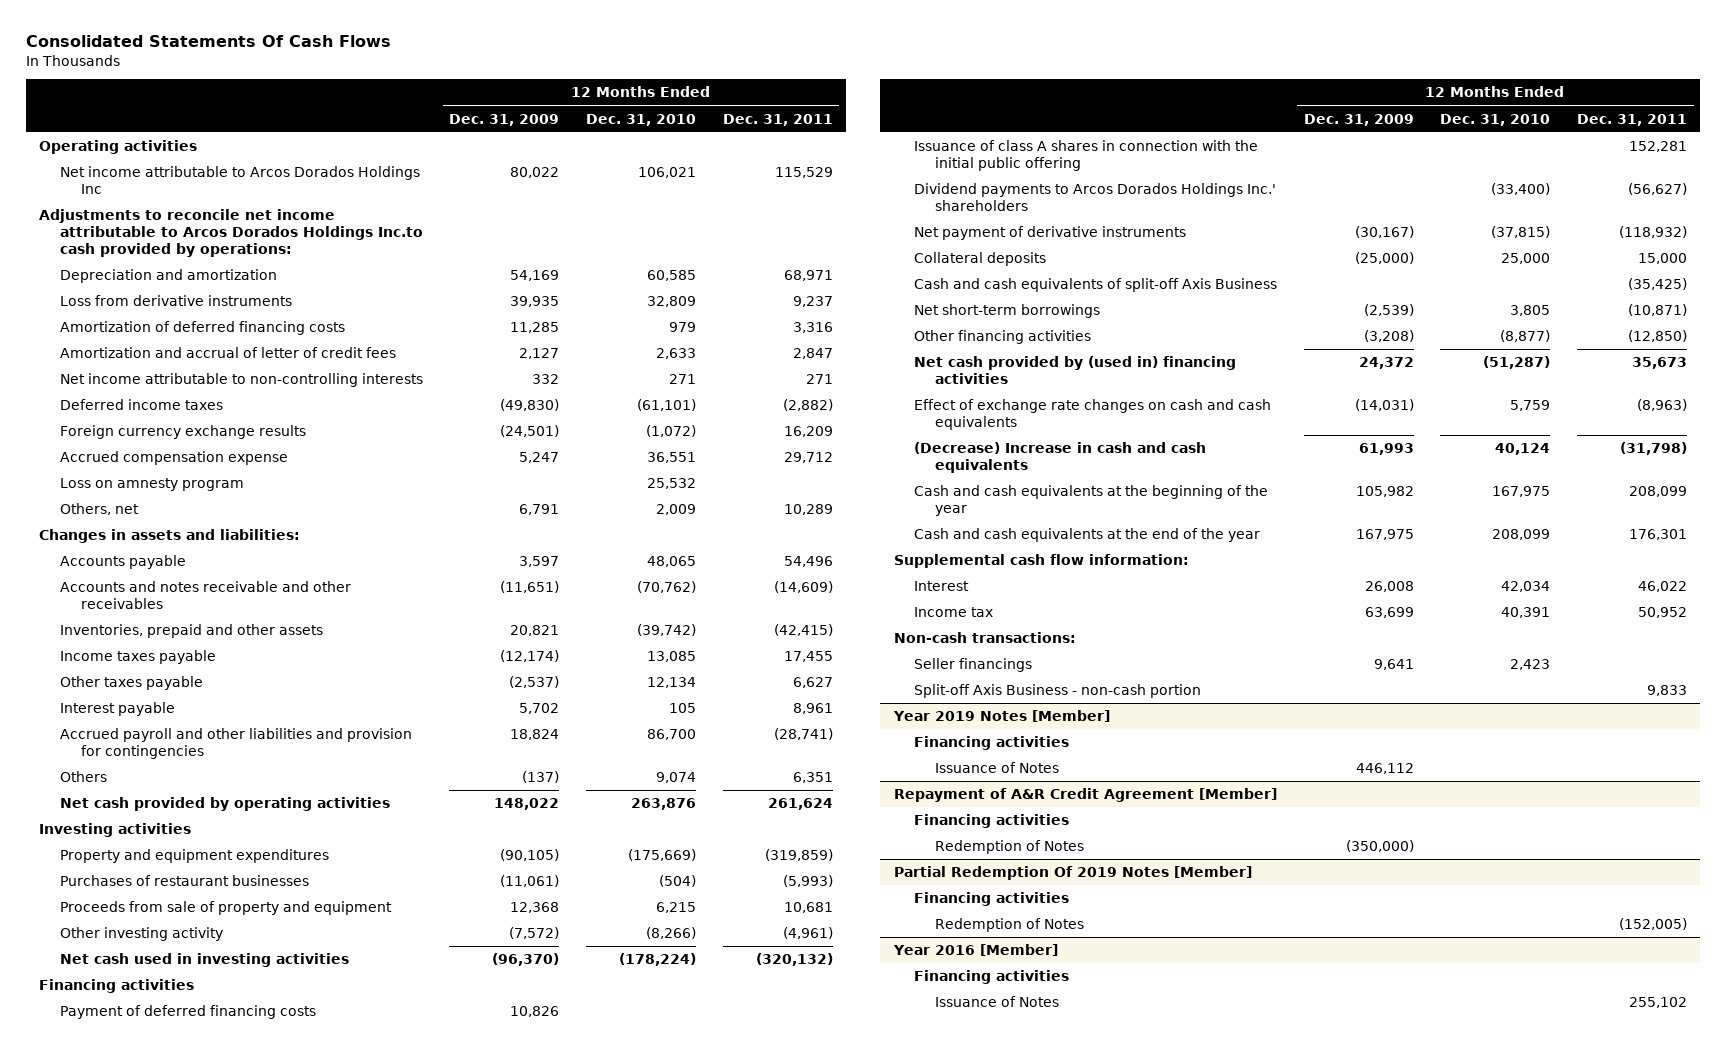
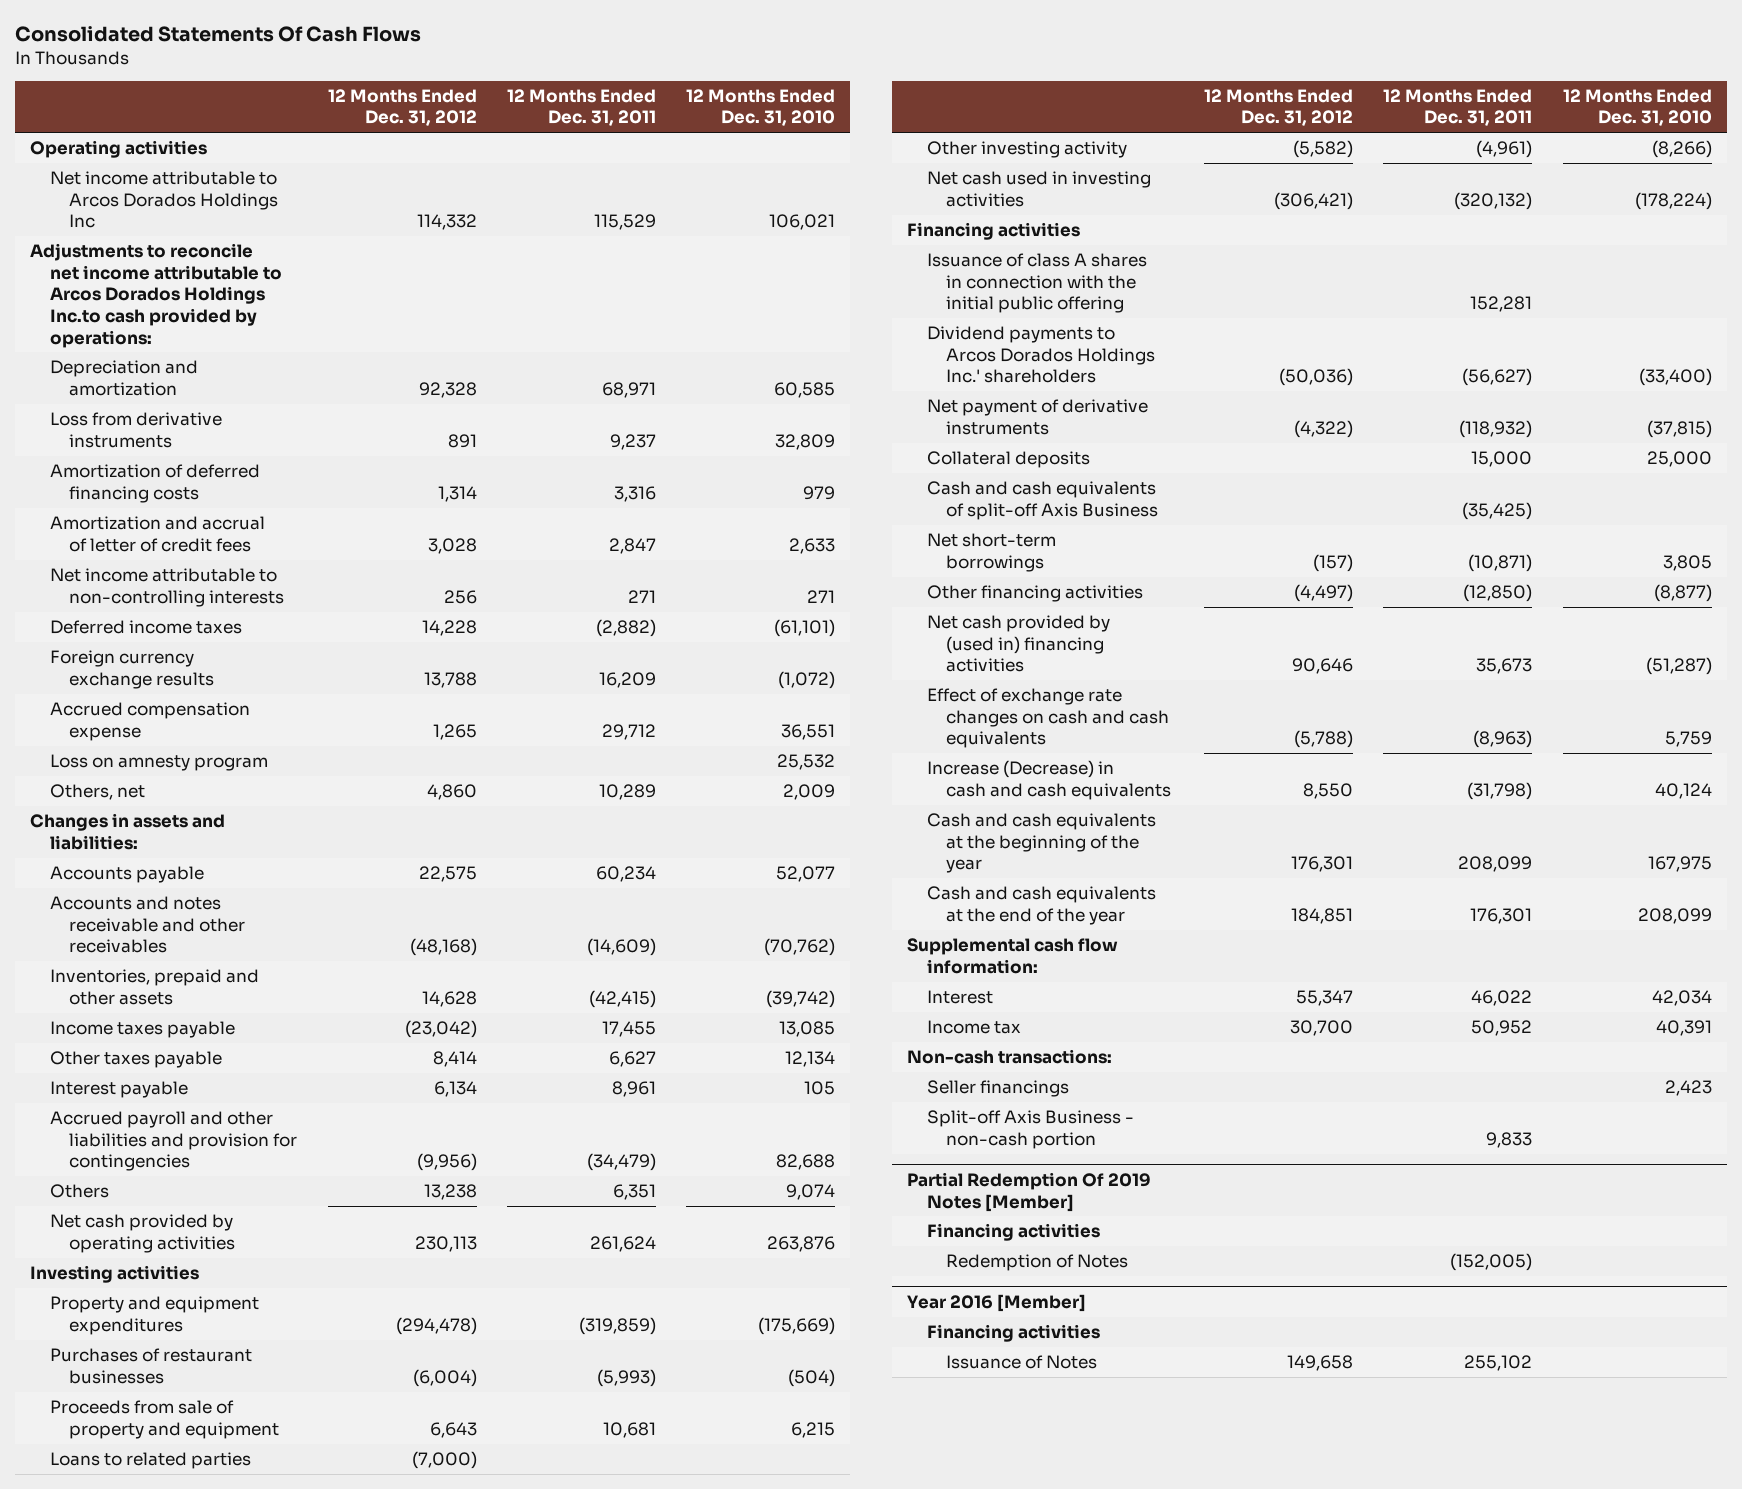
- | 12 Months Ended Dec. 31, 2009 | 12 Months Ended Dec. 31, 2010 | 12 Months Ended Dec. 31, 2011
+ | 12 Months Ended Dec. 31, 2012 | 12 Months Ended Dec. 31, 2011 | 12 Months Ended Dec. 31, 2010
- Accounts payable | 3,597 | 48,065 | 54,496
+ Accounts payable | 22,575 | 60,234 | 52,077
- Accrued payroll and other liabilities and provision for contingencies | 18,824 | 86,700 | (28,741)
+ Accrued payroll and other liabilities and provision for contingencies | (9,956) | (34,479) | 82,688
+ Loans to related parties | (7,000) | |
- Payment of deferred financing costs | 10,826 | |
- (Decrease) Increase in cash and cash equivalents | 61,993 | 40,124 | (31,798)
+ Increase (Decrease) in cash and cash equivalents | 8,550 | (31,798) | 40,124
- Year 2019 Notes [Member]
- Financing activities
- Issuance of Notes | 446,112 | |
- Repayment of A&R Credit Agreement [Member]
- Financing activities
- Redemption of Notes | (350,000) | |

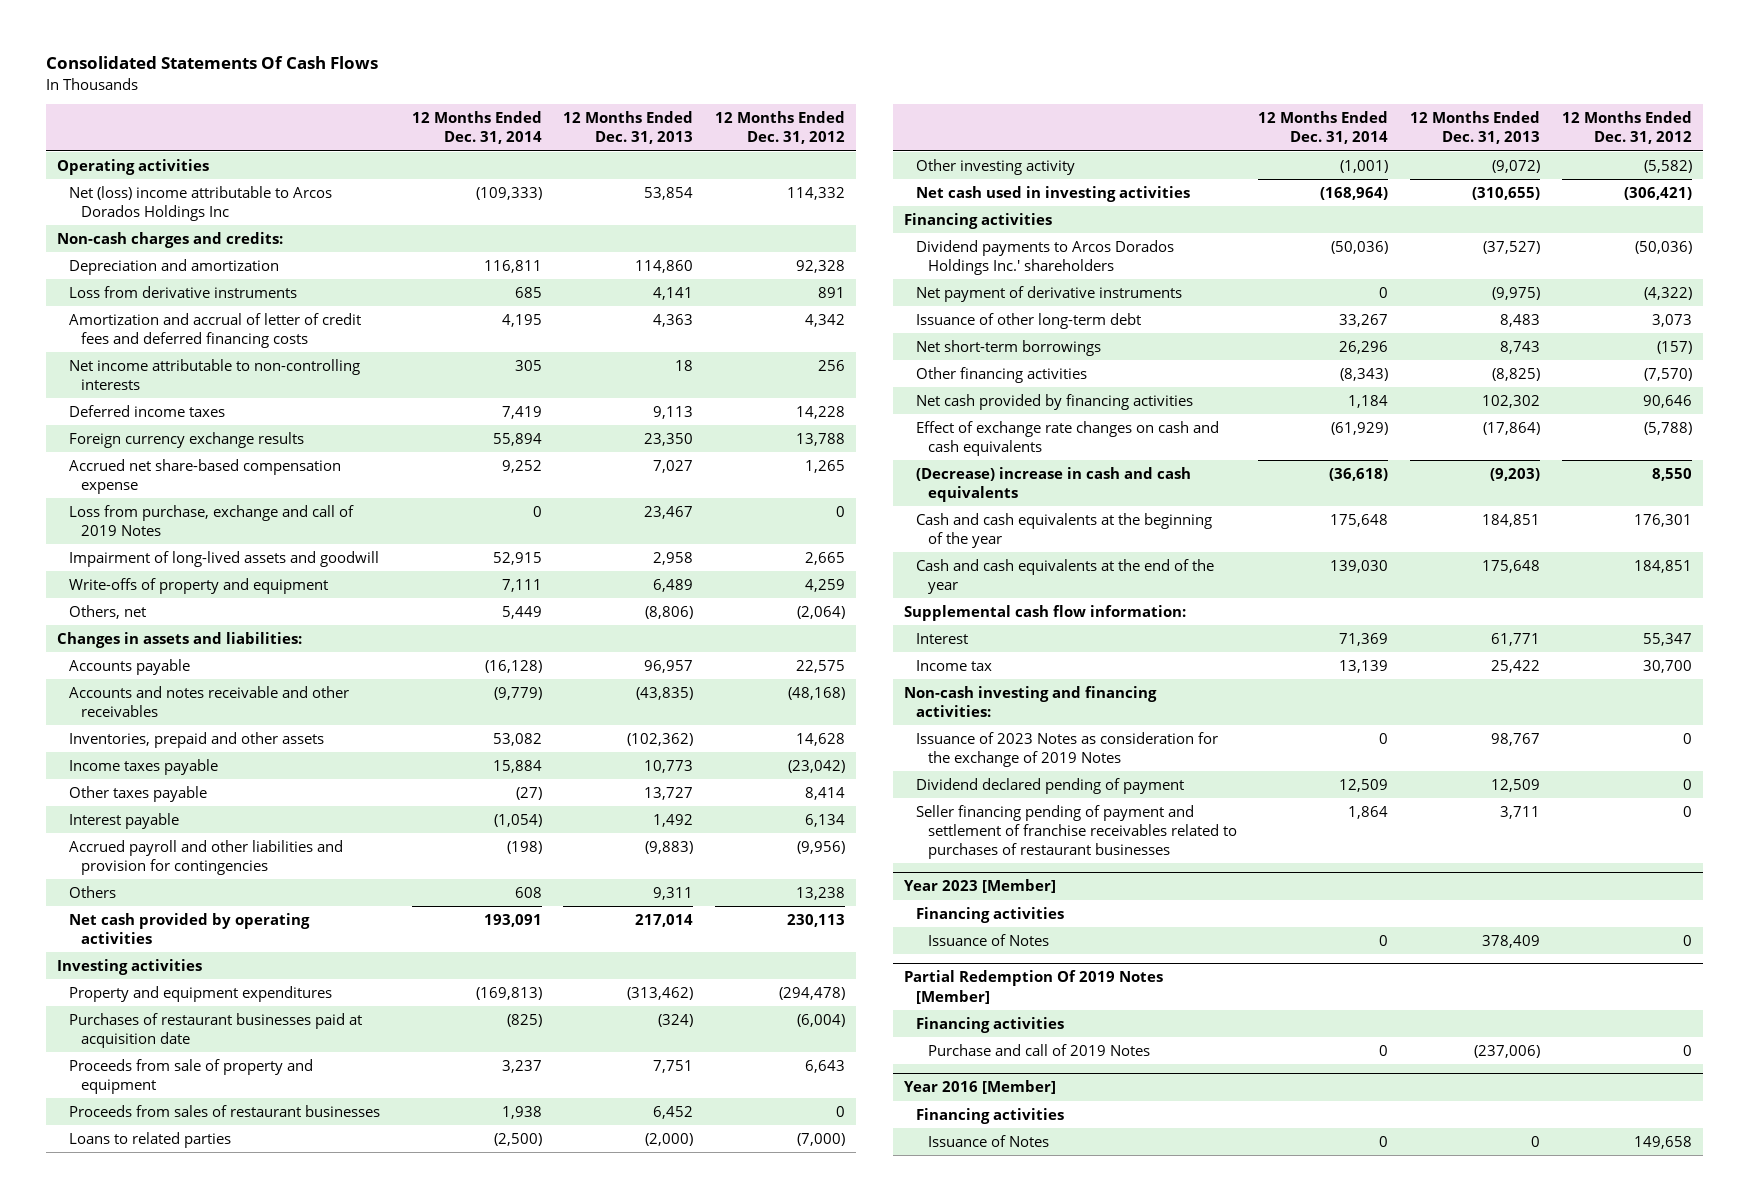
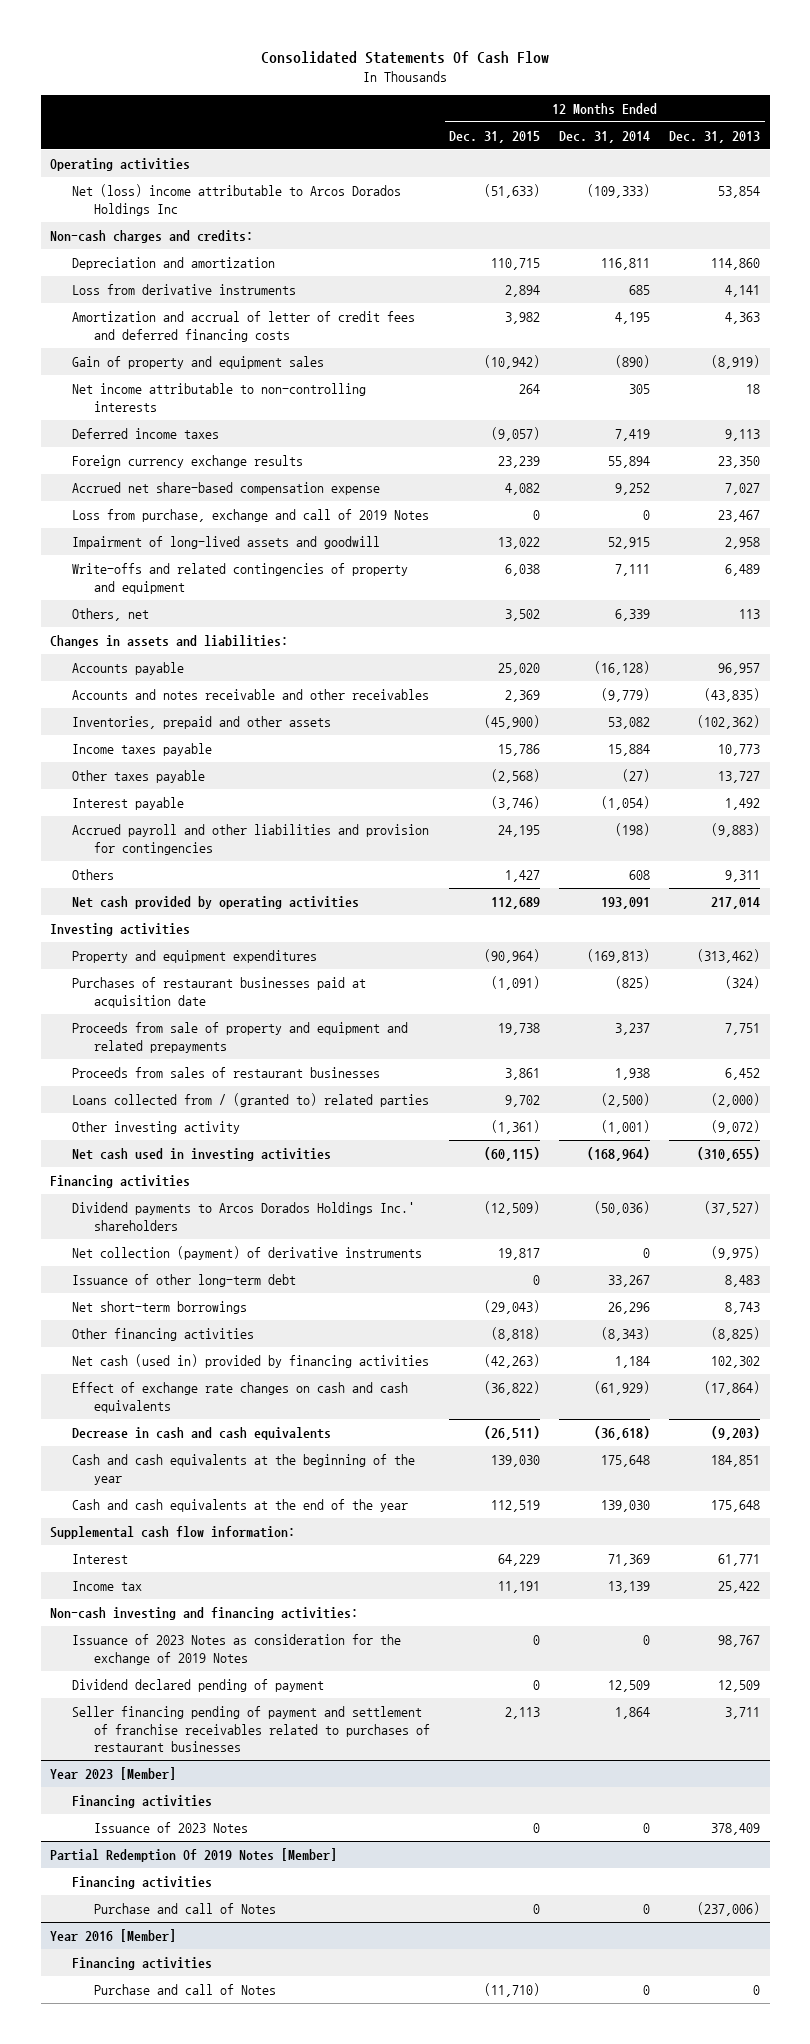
- Consolidated Statements Of Cash Flows
+ Consolidated Statements Of Cash Flow
- | 12 Months Ended Dec. 31, 2014 | 12 Months Ended Dec. 31, 2013 | 12 Months Ended Dec. 31, 2012
+ | 12 Months Ended Dec. 31, 2015 | 12 Months Ended Dec. 31, 2014 | 12 Months Ended Dec. 31, 2013
+ Gain of property and equipment sales | (10,942) | (890) | (8,919)
- Write-offs of property and equipment | 7,111 | 6,489 | 4,259
- Others, net | 5,449 | (8,806) | (2,064)
+ Write-offs and related contingencies of property and equipment | 6,038 | 7,111 | 6,489
+ Others, net | 3,502 | 6,339 | 113
- Proceeds from sale of property and equipment | 3,237 | 7,751 | 6,643
+ Proceeds from sale of property and equipment and related prepayments | 19,738 | 3,237 | 7,751
- Loans to related parties | (2,500) | (2,000) | (7,000)
+ Loans collected from / (granted to) related parties | 9,702 | (2,500) | (2,000)
- Net payment of derivative instruments | 0 | (9,975) | (4,322)
+ Net collection (payment) of derivative instruments | 19,817 | 0 | (9,975)
- Net cash provided by financing activities | 1,184 | 102,302 | 90,646
+ Net cash (used in) provided by financing activities | (42,263) | 1,184 | 102,302
- (Decrease) increase in cash and cash equivalents | (36,618) | (9,203) | 8,550
+ Decrease in cash and cash equivalents | (26,511) | (36,618) | (9,203)
@ Year 2023 [Member]
- Issuance of Notes | 0 | 378,409 | 0
+ Issuance of 2023 Notes | 0 | 0 | 378,409
@ Partial Redemption Of 2019 Notes [Member]
- Purchase and call of 2019 Notes | 0 | (237,006) | 0
+ Purchase and call of Notes | 0 | 0 | (237,006)
@ Year 2016 [Member]
- Issuance of Notes | 0 | 0 | 149,658
+ Purchase and call of Notes | (11,710) | 0 | 0

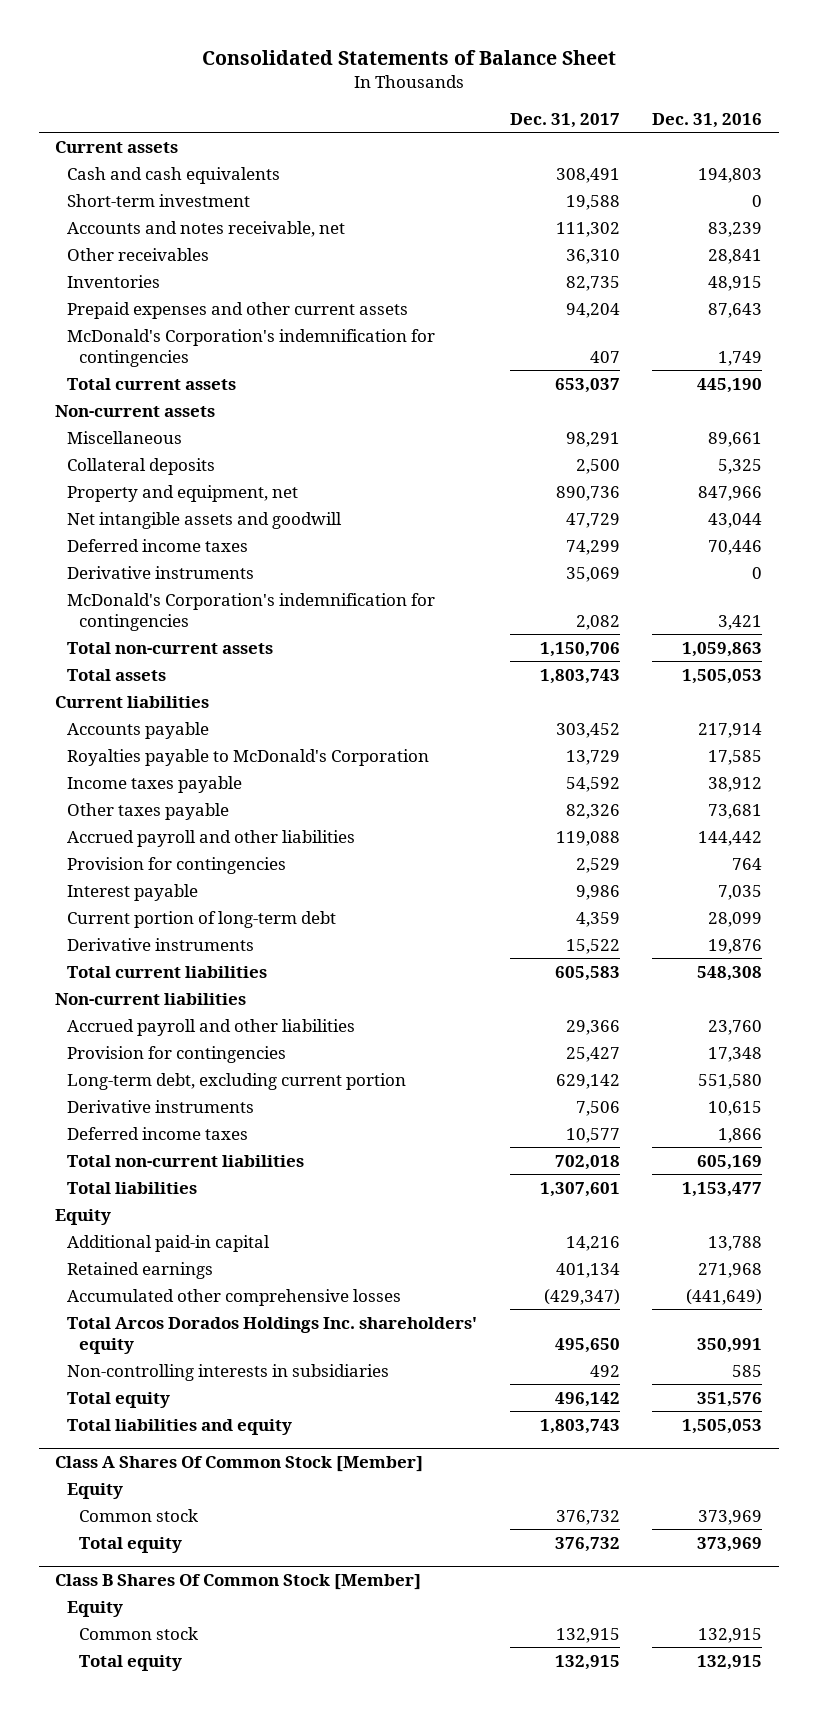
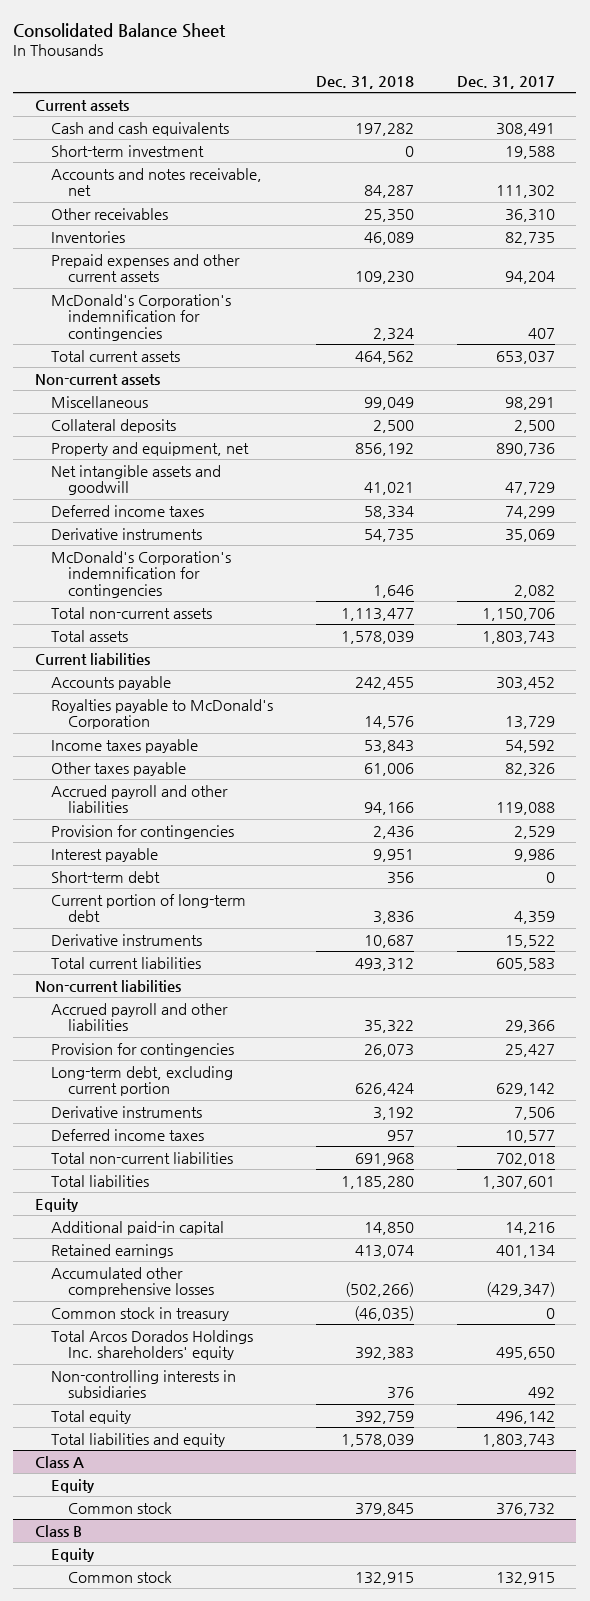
- Consolidated Statements of Balance Sheet
+ Consolidated Balance Sheet
- | Dec. 31, 2017 | Dec. 31, 2016
+ | Dec. 31, 2018 | Dec. 31, 2017
+ Short-term debt | 356 | 0
+ Common stock in treasury | (46,035) | 0
- Class A Shares Of Common Stock [Member]
+ Class A
- Total equity | 376,732 | 373,969
- Class B Shares Of Common Stock [Member]
+ Class B
- Total equity | 132,915 | 132,915

